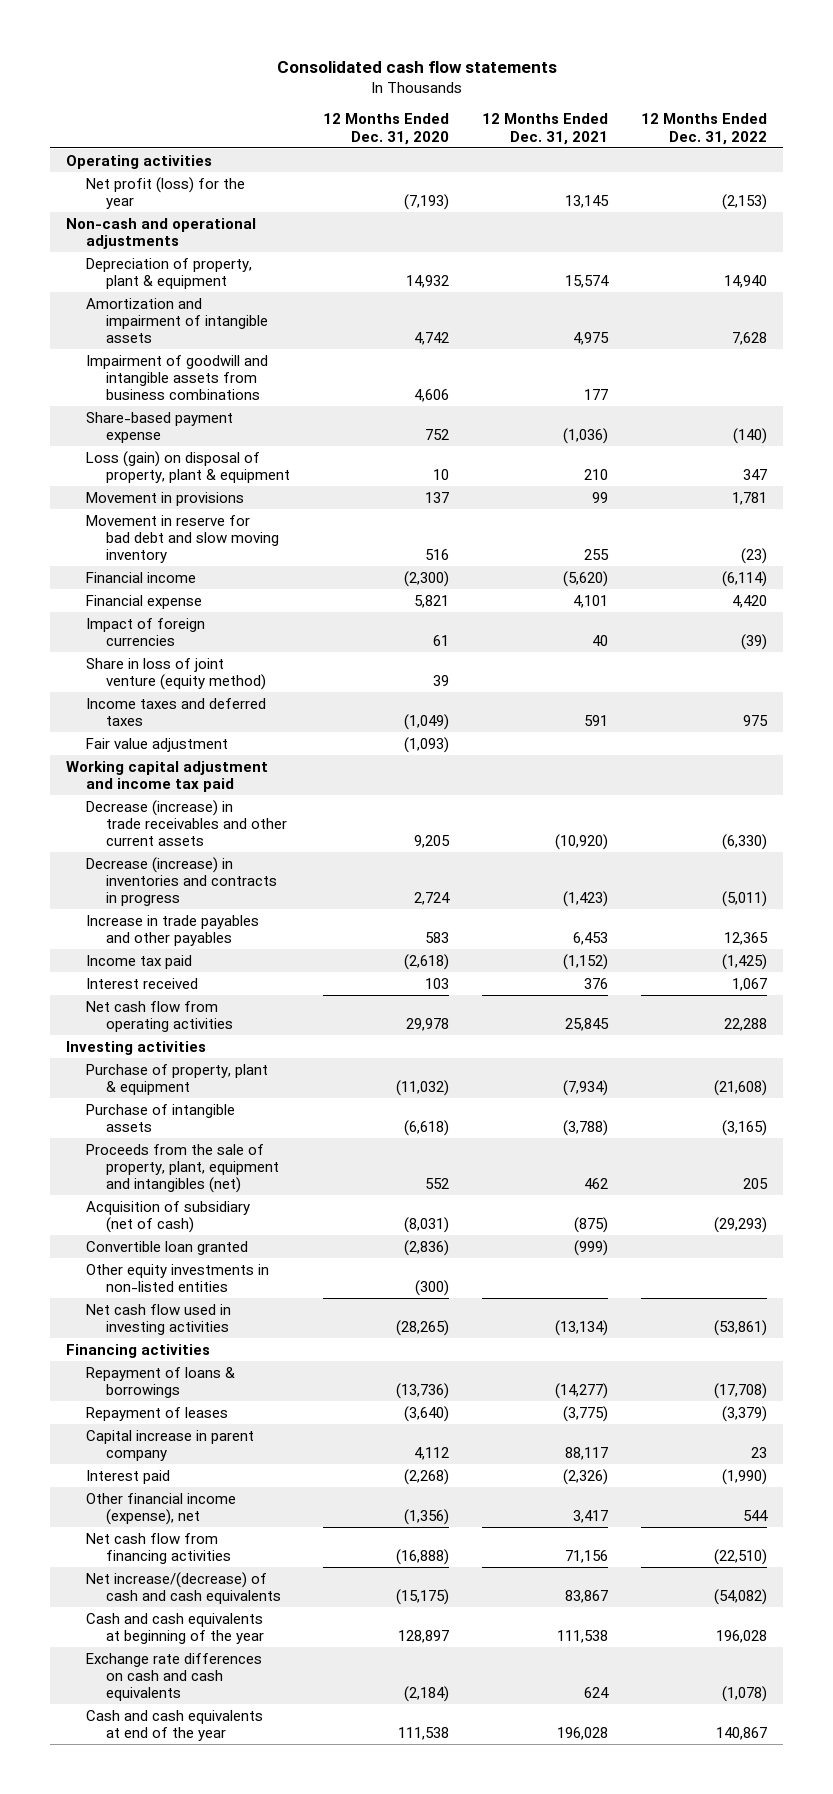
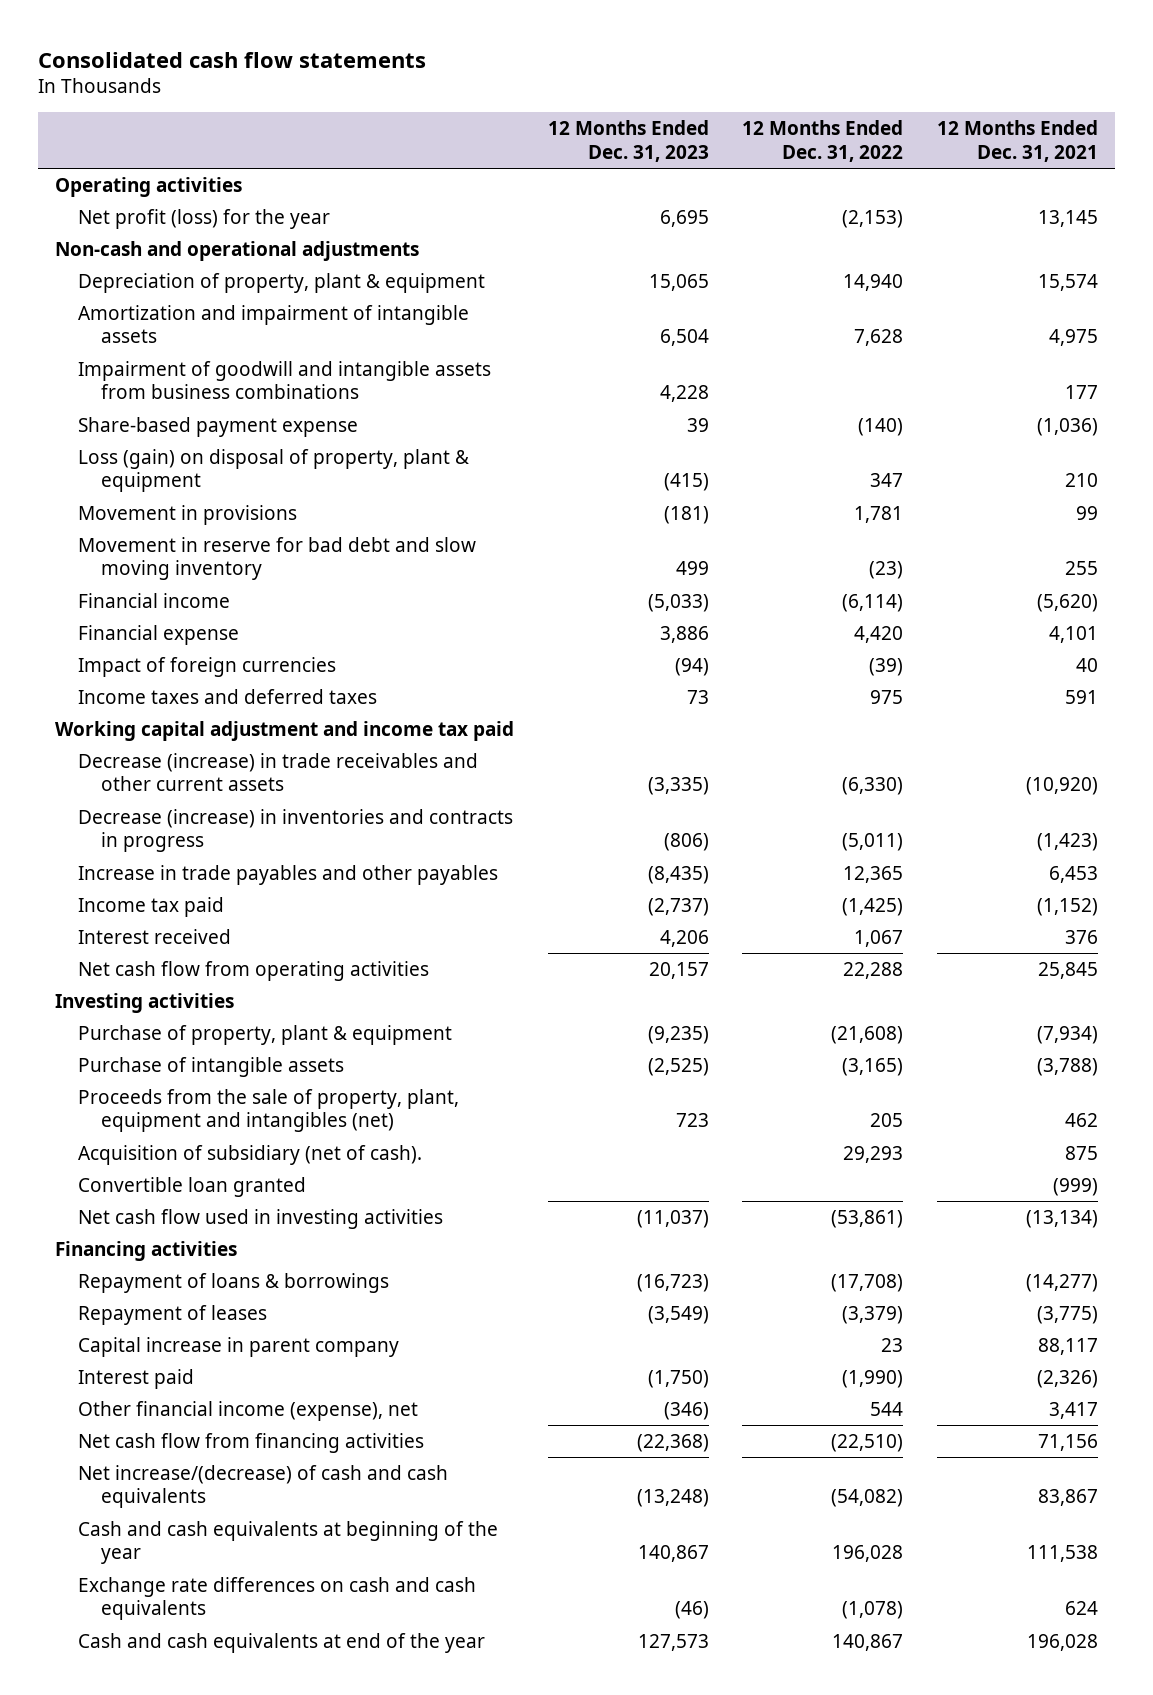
- | 12 Months Ended Dec. 31, 2020 | 12 Months Ended Dec. 31, 2021 | 12 Months Ended Dec. 31, 2022
+ | 12 Months Ended Dec. 31, 2023 | 12 Months Ended Dec. 31, 2022 | 12 Months Ended Dec. 31, 2021
- Share in loss of joint venture (equity method) | 39 | |
- Fair value adjustment | (1,093) | |
- Acquisition of subsidiary (net of cash) | (8,031) | (875) | (29,293)
+ Acquisition of subsidiary (net of cash). | | 29,293 | 875
- Other equity investments in non-listed entities | (300) | |

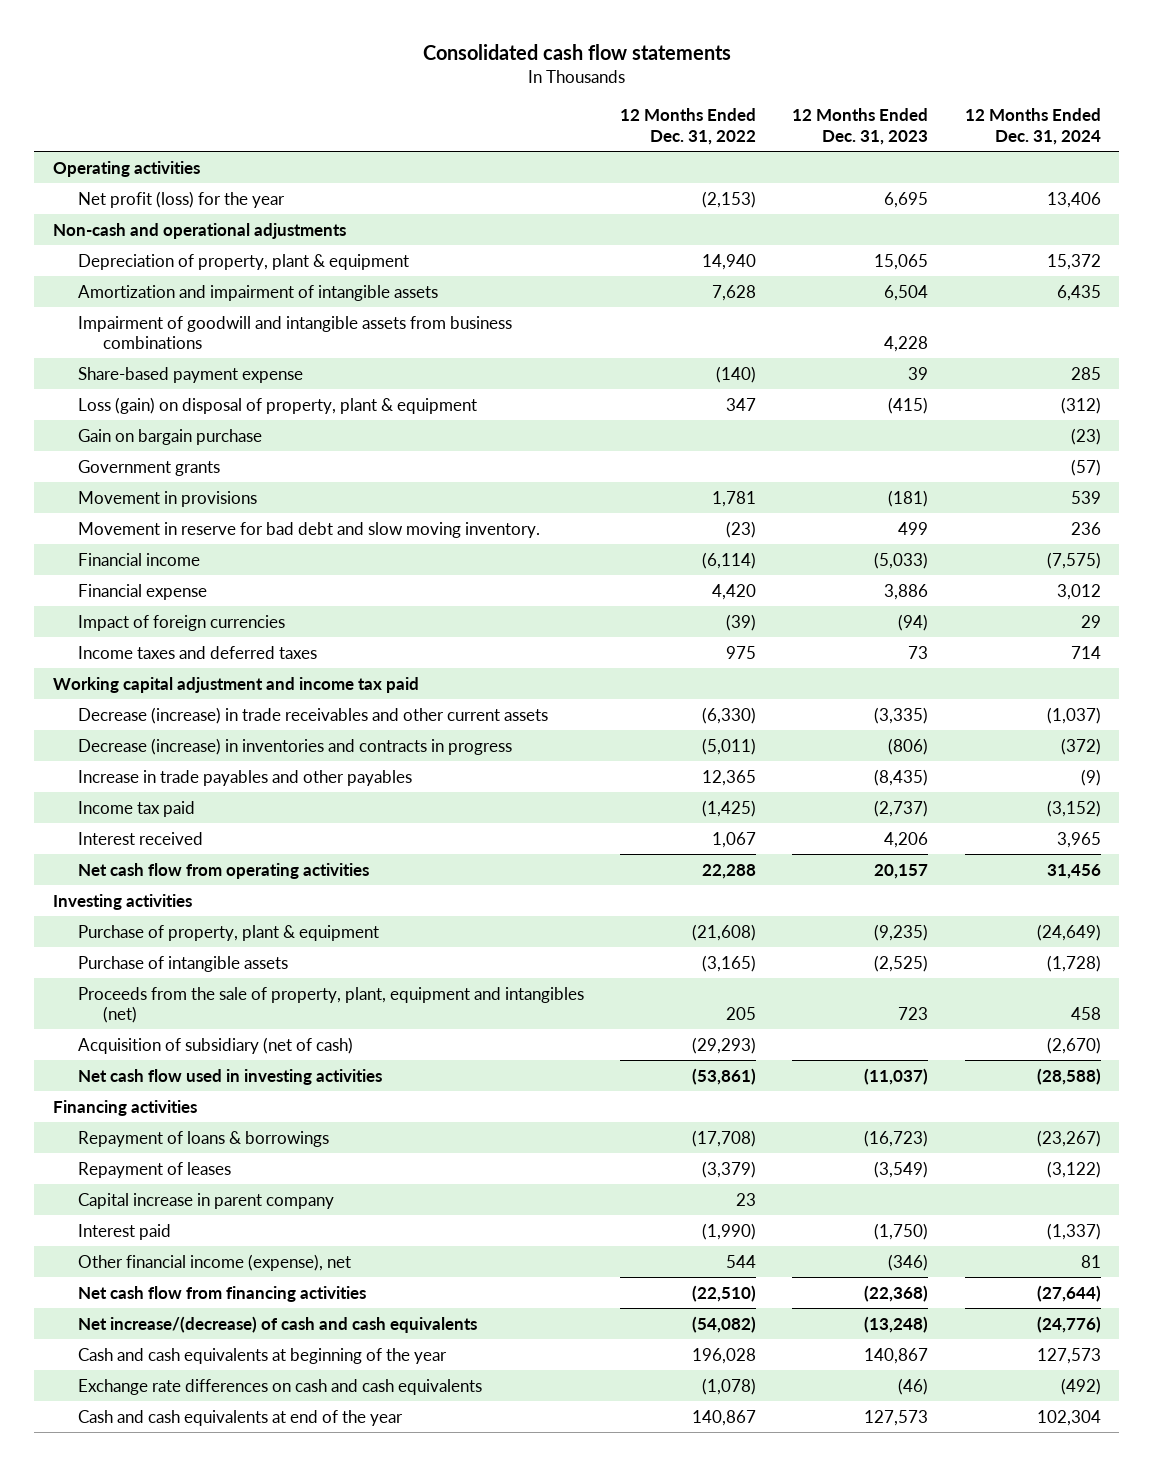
- | 12 Months Ended Dec. 31, 2023 | 12 Months Ended Dec. 31, 2022 | 12 Months Ended Dec. 31, 2021
+ | 12 Months Ended Dec. 31, 2022 | 12 Months Ended Dec. 31, 2023 | 12 Months Ended Dec. 31, 2024
+ Gain on bargain purchase | | | (23)
+ Government grants | | | (57)
- Movement in reserve for bad debt and slow moving inventory | 499 | (23) | 255
+ Movement in reserve for bad debt and slow moving inventory. | (23) | 499 | 236
- Acquisition of subsidiary (net of cash). | | 29,293 | 875
- Convertible loan granted | | | (999)
+ Acquisition of subsidiary (net of cash) | (29,293) | | (2,670)

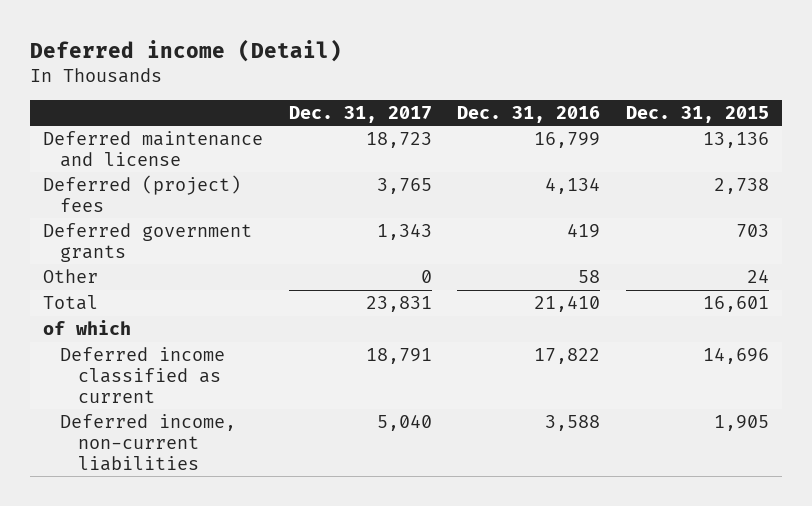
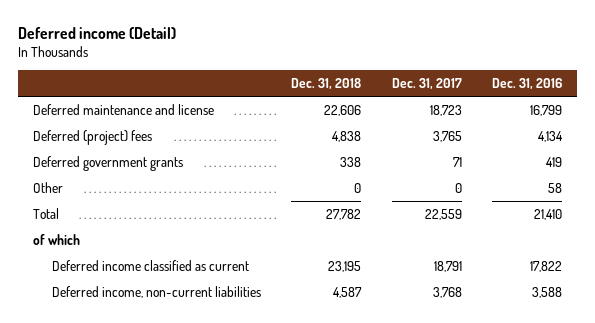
- | Dec. 31, 2017 | Dec. 31, 2016 | Dec. 31, 2015
+ | Dec. 31, 2018 | Dec. 31, 2017 | Dec. 31, 2016
- Deferred government grants | 1,343 | 419 | 703
+ Deferred government grants | 338 | 71 | 419
- Total | 23,831 | 21,410 | 16,601
+ Total | 27,782 | 22,559 | 21,410
- Deferred income, non-current liabilities | 5,040 | 3,588 | 1,905
+ Deferred income, non-current liabilities | 4,587 | 3,768 | 3,588

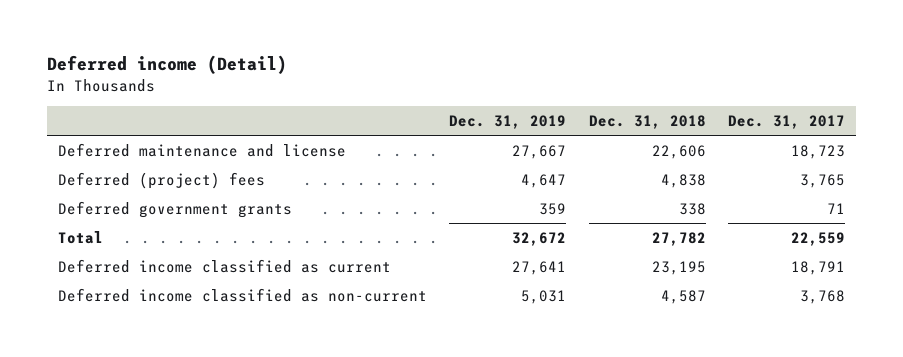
- | Dec. 31, 2018 | Dec. 31, 2017 | Dec. 31, 2016
+ | Dec. 31, 2019 | Dec. 31, 2018 | Dec. 31, 2017
- Other | 0 | 0 | 58
- of which
- Deferred income, non-current liabilities | 4,587 | 3,768 | 3,588
+ Deferred income classified as non-current | 5,031 | 4,587 | 3,768

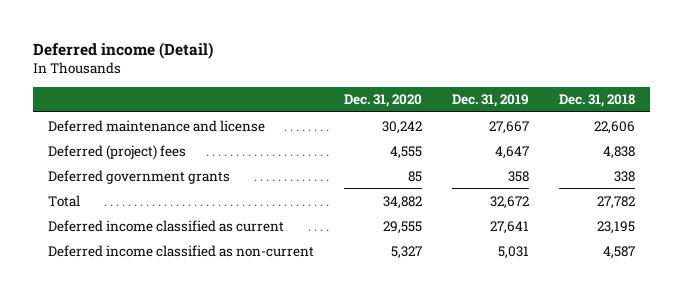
- | Dec. 31, 2019 | Dec. 31, 2018 | Dec. 31, 2017
+ | Dec. 31, 2020 | Dec. 31, 2019 | Dec. 31, 2018
- Deferred government grants | 359 | 338 | 71
+ Deferred government grants | 85 | 358 | 338

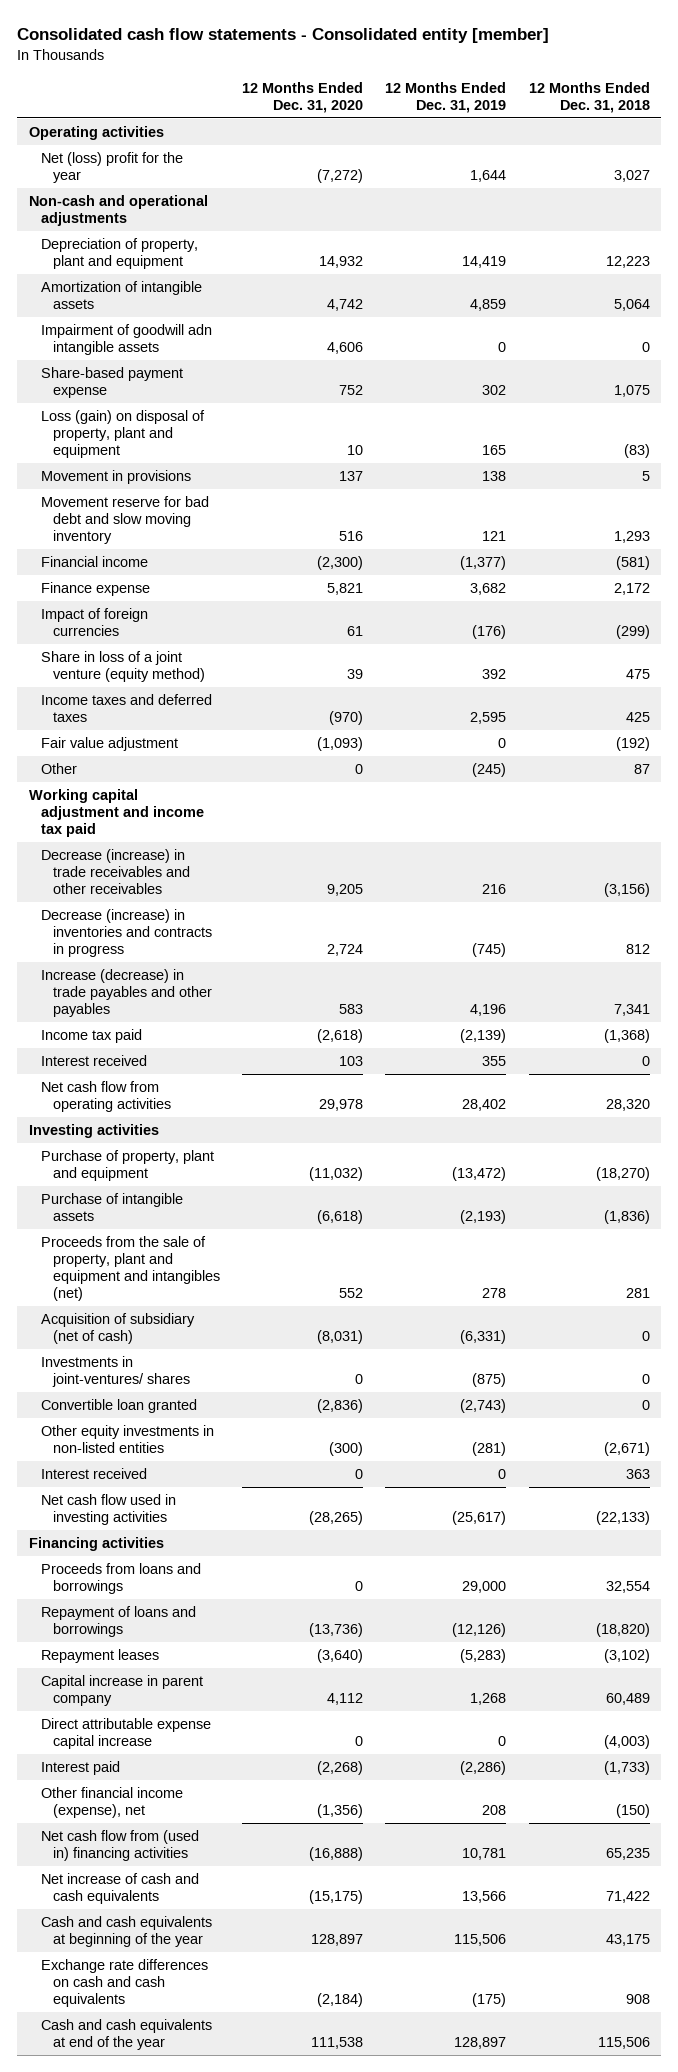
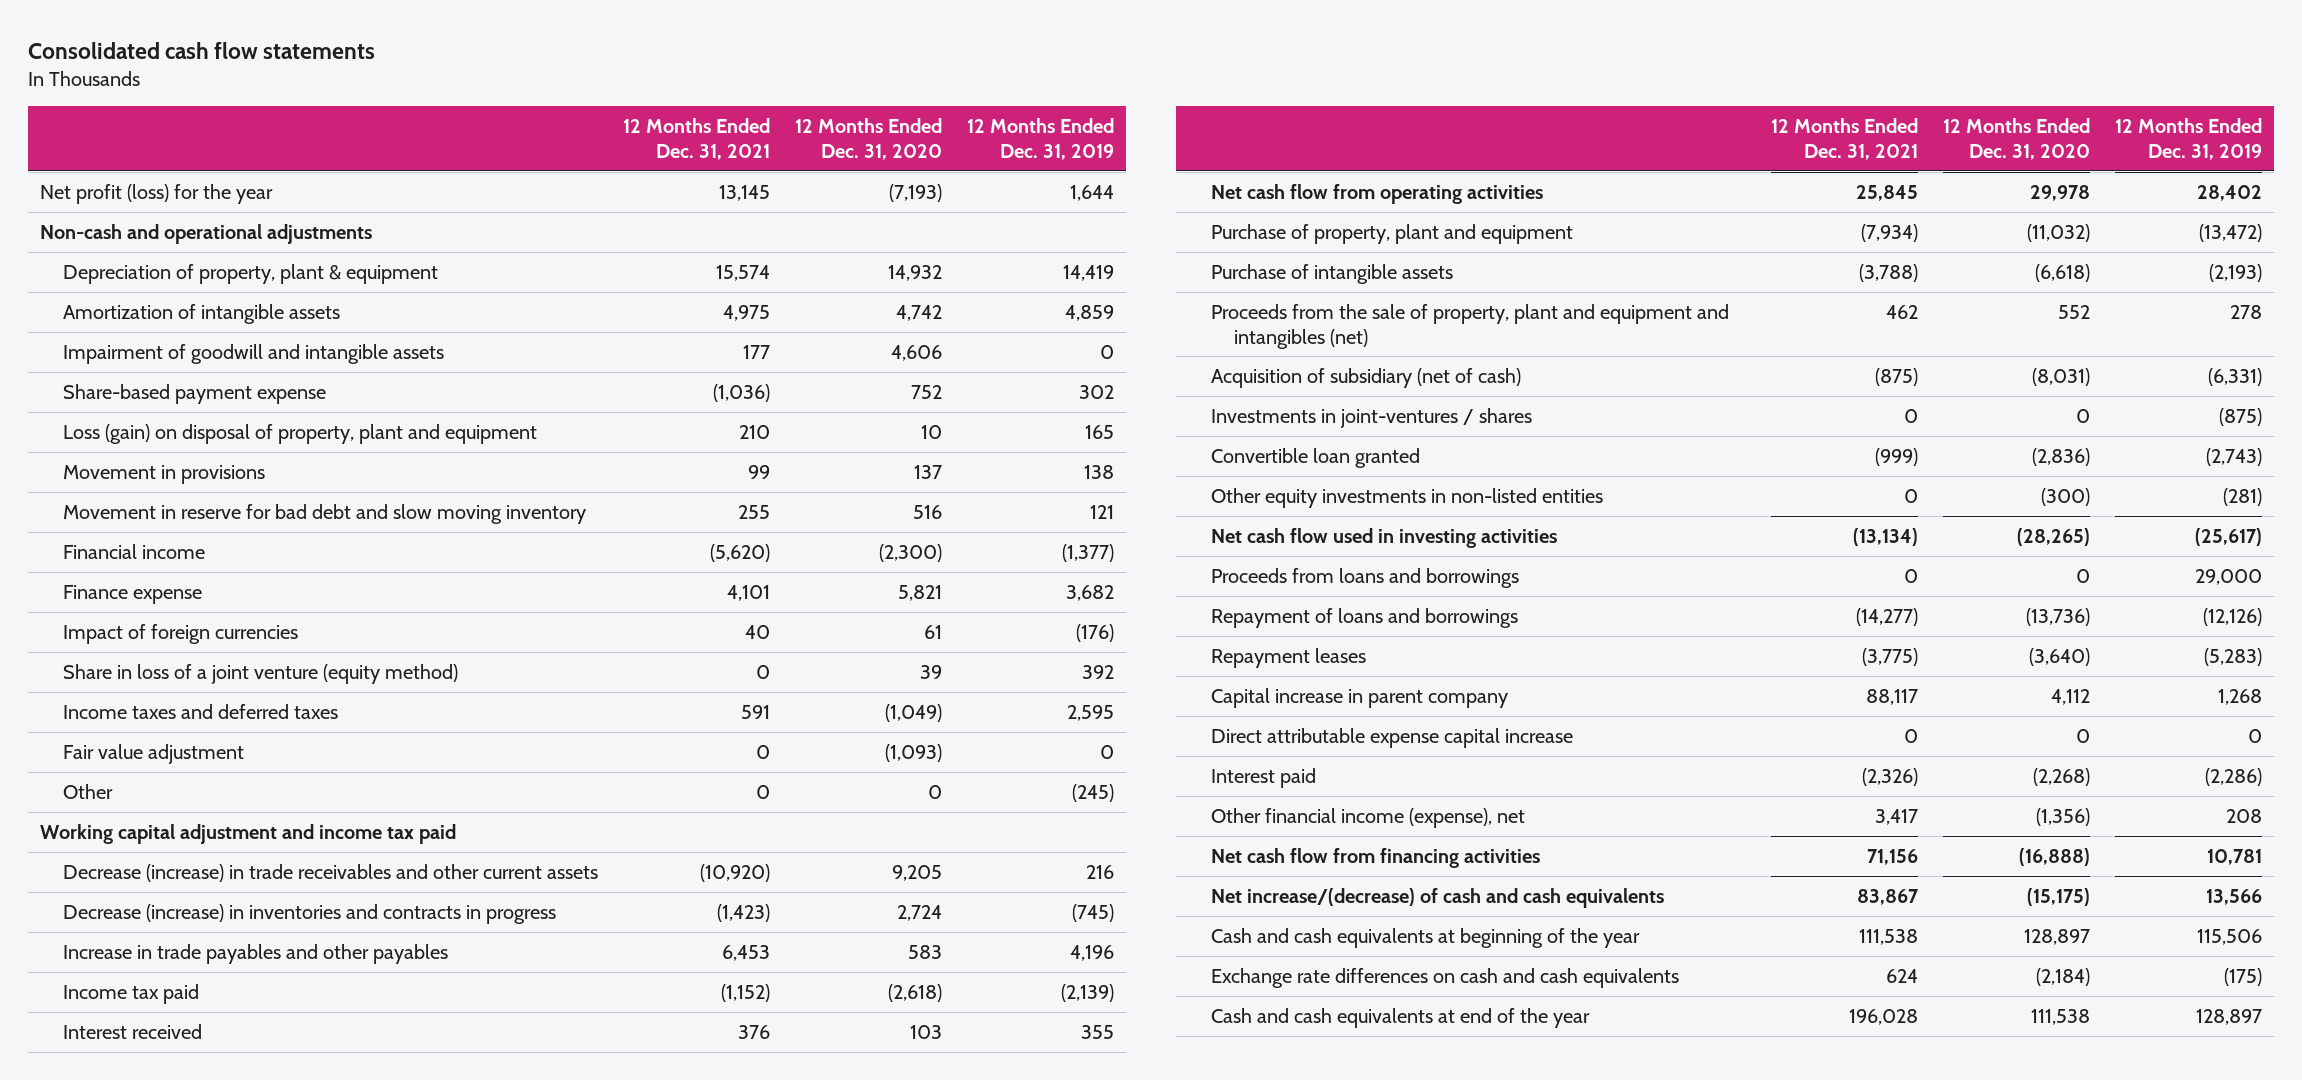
- Consolidated cash flow statements - Consolidated entity [member]
+ Consolidated cash flow statements
- | 12 Months Ended Dec. 31, 2020 | 12 Months Ended Dec. 31, 2019 | 12 Months Ended Dec. 31, 2018
+ | 12 Months Ended Dec. 31, 2021 | 12 Months Ended Dec. 31, 2020 | 12 Months Ended Dec. 31, 2019
- Operating activities
- Net (loss) profit for the year | (7,272) | 1,644 | 3,027
+ Net profit (loss) for the year | 13,145 | (7,193) | 1,644
- Depreciation of property, plant and equipment | 14,932 | 14,419 | 12,223
+ Depreciation of property, plant & equipment | 15,574 | 14,932 | 14,419
- Impairment of goodwill adn intangible assets | 4,606 | 0 | 0
+ Impairment of goodwill and intangible assets | 177 | 4,606 | 0
- Movement reserve for bad debt and slow moving inventory | 516 | 121 | 1,293
+ Movement in reserve for bad debt and slow moving inventory | 255 | 516 | 121
- Income taxes and deferred taxes | (970) | 2,595 | 425
+ Income taxes and deferred taxes | 591 | (1,049) | 2,595
- Decrease (increase) in trade receivables and other receivables | 9,205 | 216 | (3,156)
+ Decrease (increase) in trade receivables and other current assets | (10,920) | 9,205 | 216
- Increase (decrease) in trade payables and other payables | 583 | 4,196 | 7,341
+ Increase in trade payables and other payables | 6,453 | 583 | 4,196
- Investing activities
- Investments in joint-ventures/ shares | 0 | (875) | 0
+ Investments in joint-ventures / shares | 0 | 0 | (875)
- Interest received | 0 | 0 | 363
- Financing activities
- Net cash flow from (used in) financing activities | (16,888) | 10,781 | 65,235
- Net increase of cash and cash equivalents | (15,175) | 13,566 | 71,422
+ Net cash flow from financing activities | 71,156 | (16,888) | 10,781
+ Net increase/(decrease) of cash and cash equivalents | 83,867 | (15,175) | 13,566

